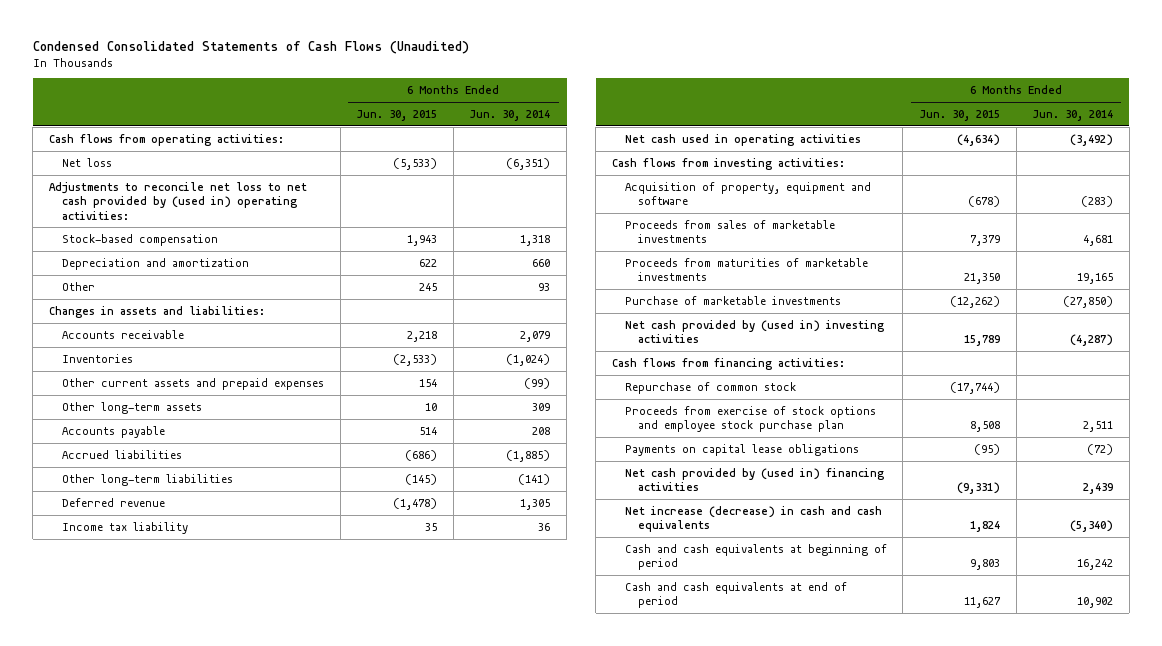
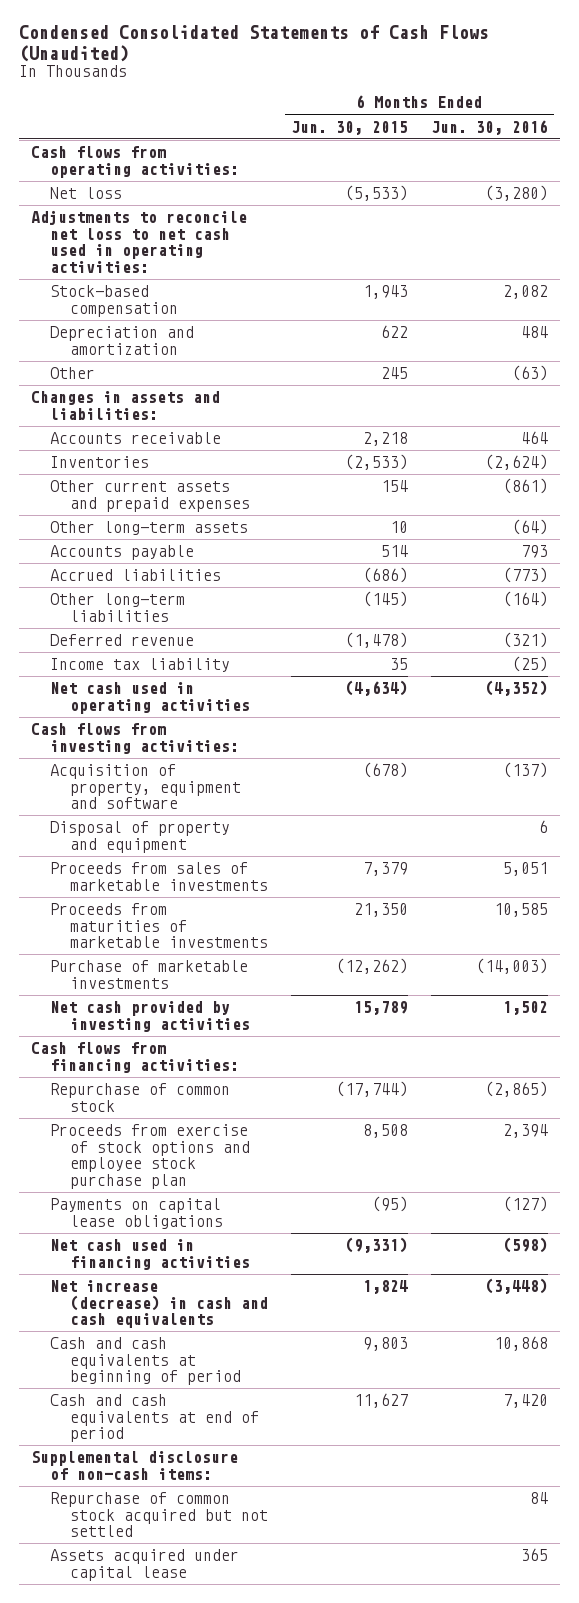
- | 6 Months Ended Jun. 30, 2015 | 6 Months Ended Jun. 30, 2014
+ | 6 Months Ended Jun. 30, 2015 | 6 Months Ended Jun. 30, 2016
- Adjustments to reconcile net loss to net cash provided by (used in) operating activities:
+ Adjustments to reconcile net loss to net cash used in operating activities:
+ Disposal of property and equipment | | 6
- Net cash provided by (used in) investing activities | 15,789 | (4,287)
+ Net cash provided by investing activities | 15,789 | 1,502
- Net cash provided by (used in) financing activities | (9,331) | 2,439
+ Net cash used in financing activities | (9,331) | (598)
+ Supplemental disclosure of non-cash items:
+ Repurchase of common stock acquired but not settled | | 84
+ Assets acquired under capital lease | | 365

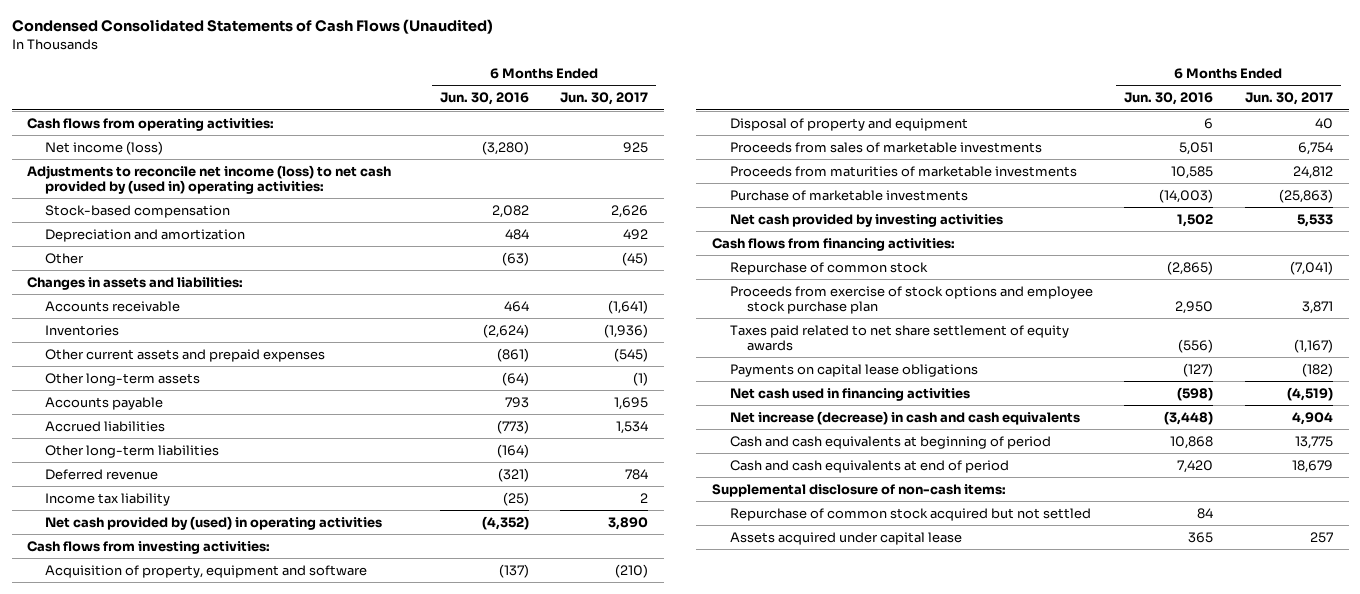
- | 6 Months Ended Jun. 30, 2015 | 6 Months Ended Jun. 30, 2016
+ | 6 Months Ended Jun. 30, 2016 | 6 Months Ended Jun. 30, 2017
- Net loss | (5,533) | (3,280)
- Adjustments to reconcile net loss to net cash used in operating activities:
+ Net income (loss) | (3,280) | 925
+ Adjustments to reconcile net income (loss) to net cash provided by (used in) operating activities:
- Net cash used in operating activities | (4,634) | (4,352)
+ Net cash provided by (used) in operating activities | (4,352) | 3,890
- Proceeds from exercise of stock options and employee stock purchase plan | 8,508 | 2,394
+ Proceeds from exercise of stock options and employee stock purchase plan | 2,950 | 3,871
+ Taxes paid related to net share settlement of equity awards | (556) | (1,167)

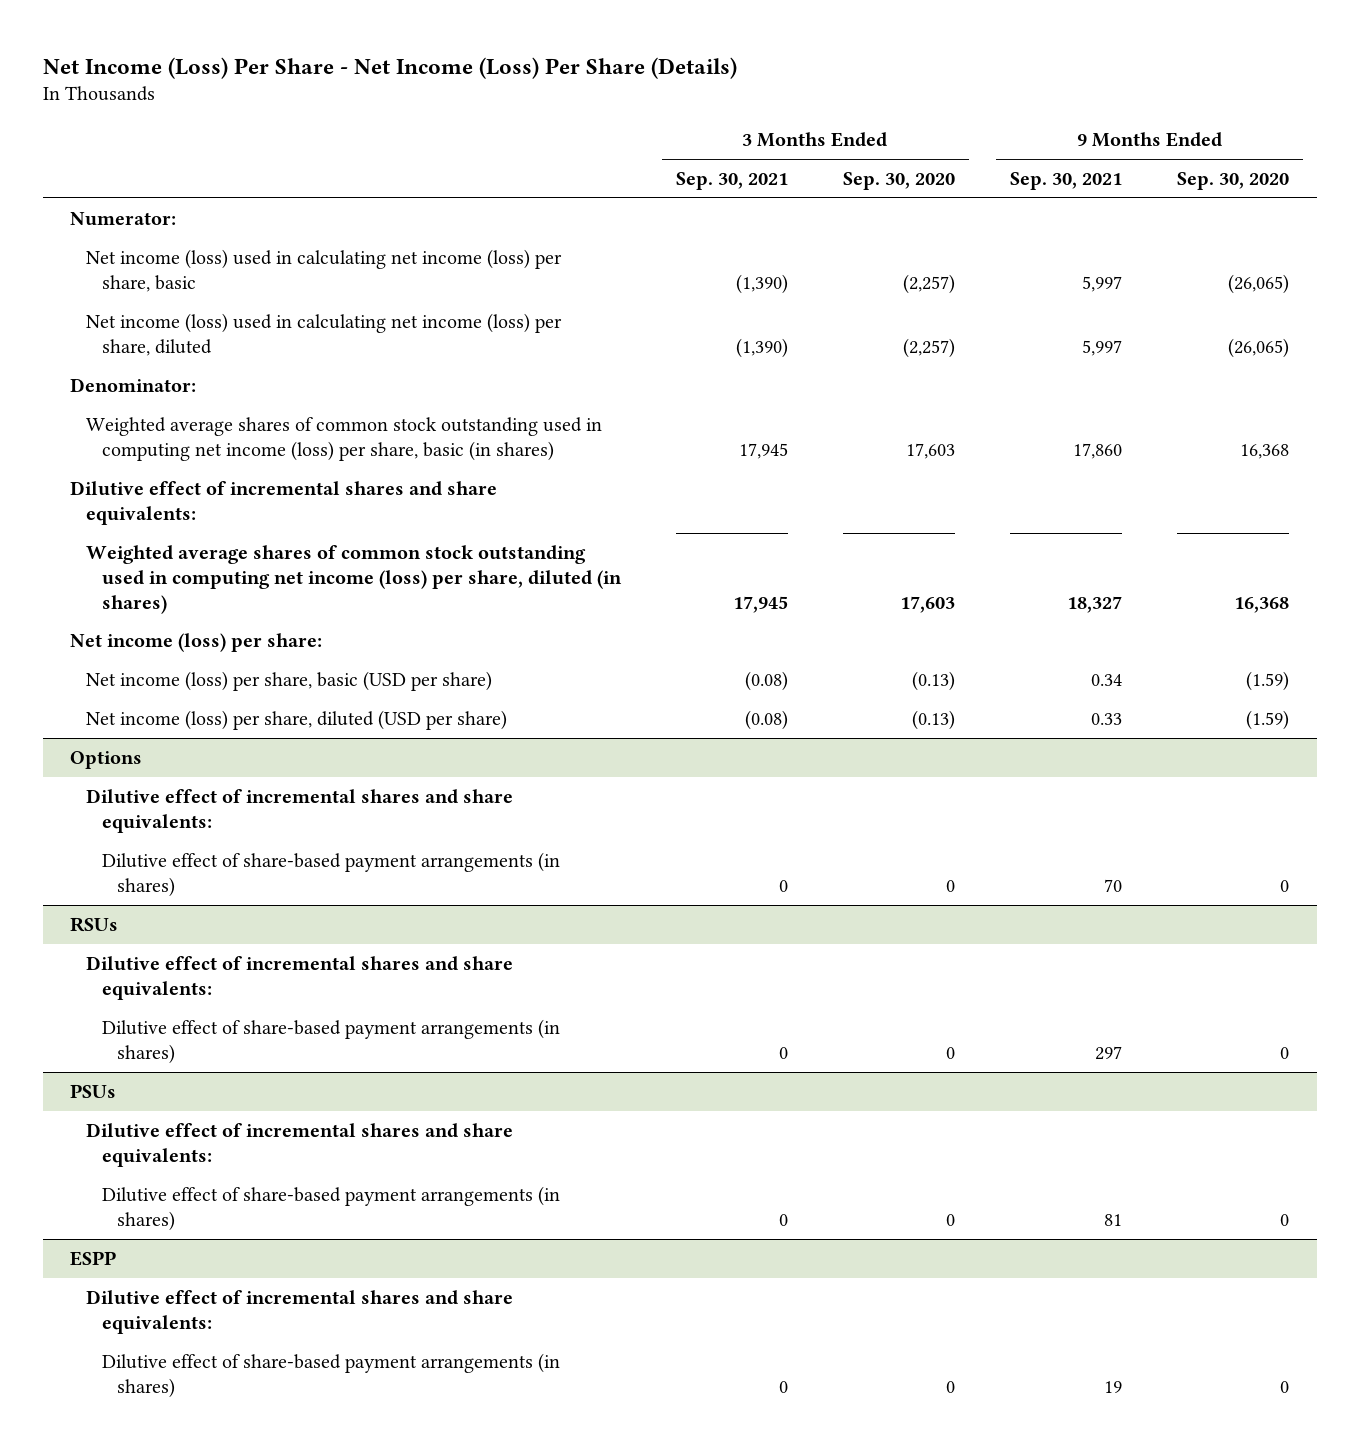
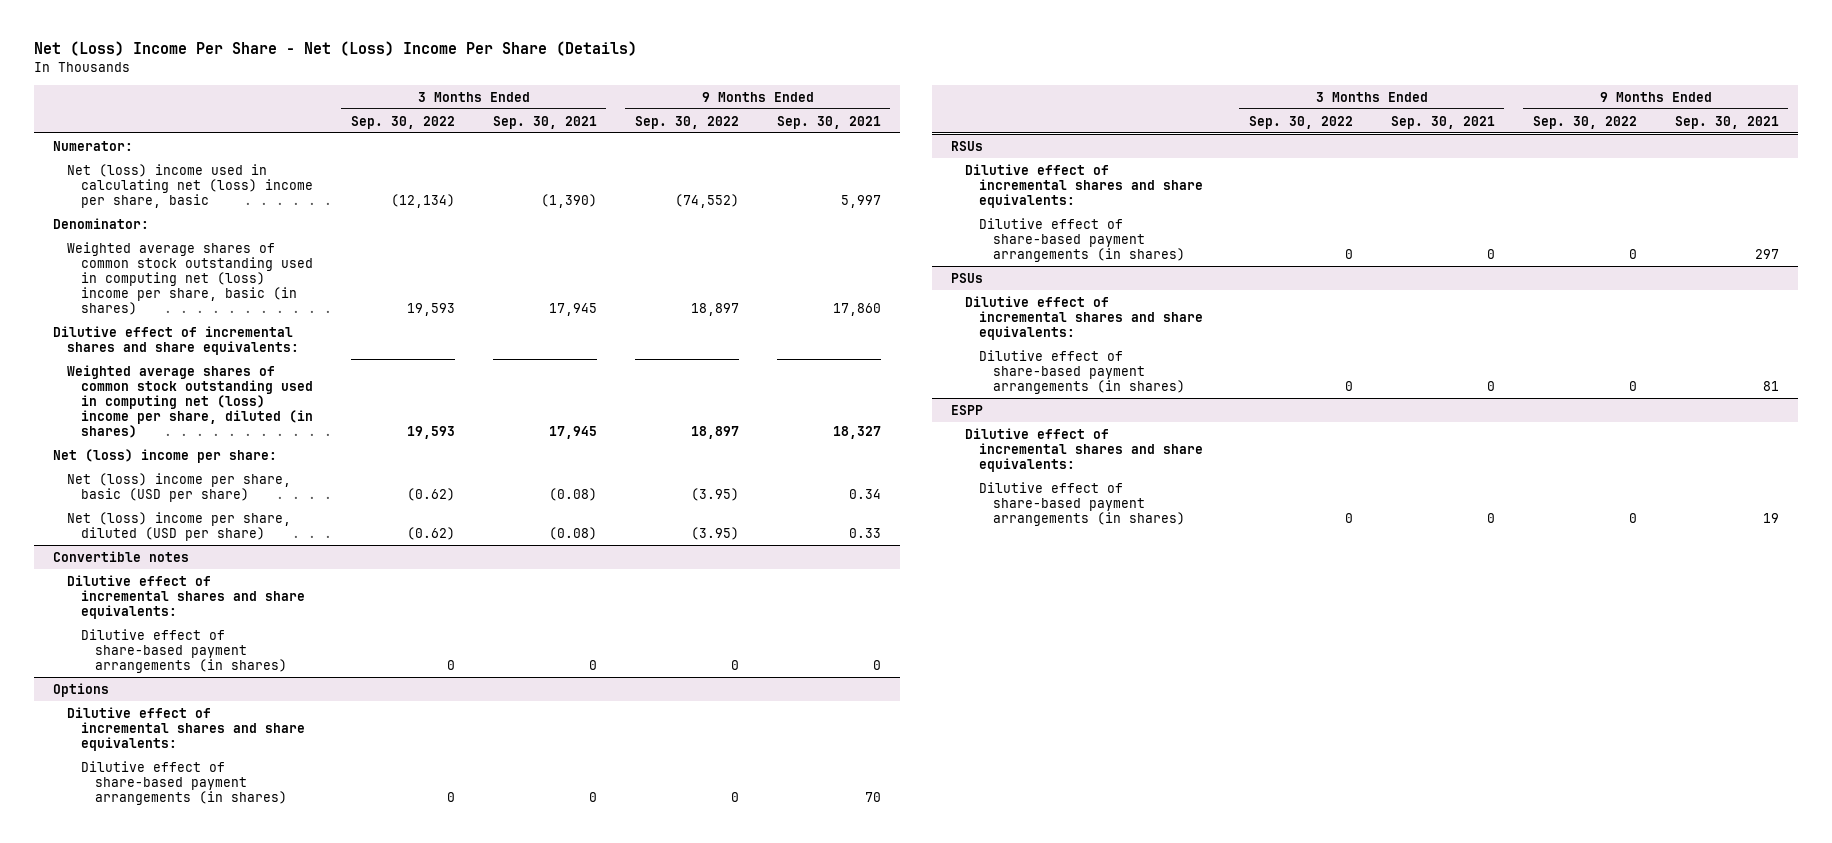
- Net Income (Loss) Per Share - Net Income (Loss) Per Share (Details)
+ Net (Loss) Income Per Share - Net (Loss) Income Per Share (Details)
- | 3 Months Ended Sep. 30, 2021 | 3 Months Ended Sep. 30, 2020 | 9 Months Ended Sep. 30, 2021 | 9 Months Ended Sep. 30, 2020
+ | 3 Months Ended Sep. 30, 2022 | 3 Months Ended Sep. 30, 2021 | 9 Months Ended Sep. 30, 2022 | 9 Months Ended Sep. 30, 2021
- Net income (loss) used in calculating net income (loss) per share, basic | (1,390) | (2,257) | 5,997 | (26,065)
- Net income (loss) used in calculating net income (loss) per share, diluted | (1,390) | (2,257) | 5,997 | (26,065)
+ Net (loss) income used in calculating net (loss) income per share, basic | (12,134) | (1,390) | (74,552) | 5,997
- Weighted average shares of common stock outstanding used in computing net income (loss) per share, basic (in shares) | 17,945 | 17,603 | 17,860 | 16,368
+ Weighted average shares of common stock outstanding used in computing net (loss) income per share, basic (in shares) | 19,593 | 17,945 | 18,897 | 17,860
- Weighted average shares of common stock outstanding used in computing net income (loss) per share, diluted (in shares) | 17,945 | 17,603 | 18,327 | 16,368
- Net income (loss) per share:
- Net income (loss) per share, basic (USD per share) | (0.08) | (0.13) | 0.34 | (1.59)
- Net income (loss) per share, diluted (USD per share) | (0.08) | (0.13) | 0.33 | (1.59)
+ Weighted average shares of common stock outstanding used in computing net (loss) income per share, diluted (in shares) | 19,593 | 17,945 | 18,897 | 18,327
+ Net (loss) income per share:
+ Net (loss) income per share, basic (USD per share) | (0.62) | (0.08) | (3.95) | 0.34
+ Net (loss) income per share, diluted (USD per share) | (0.62) | (0.08) | (3.95) | 0.33
+ Convertible notes
+ Dilutive effect of incremental shares and share equivalents:
+ Dilutive effect of share-based payment arrangements (in shares) | 0 | 0 | 0 | 0

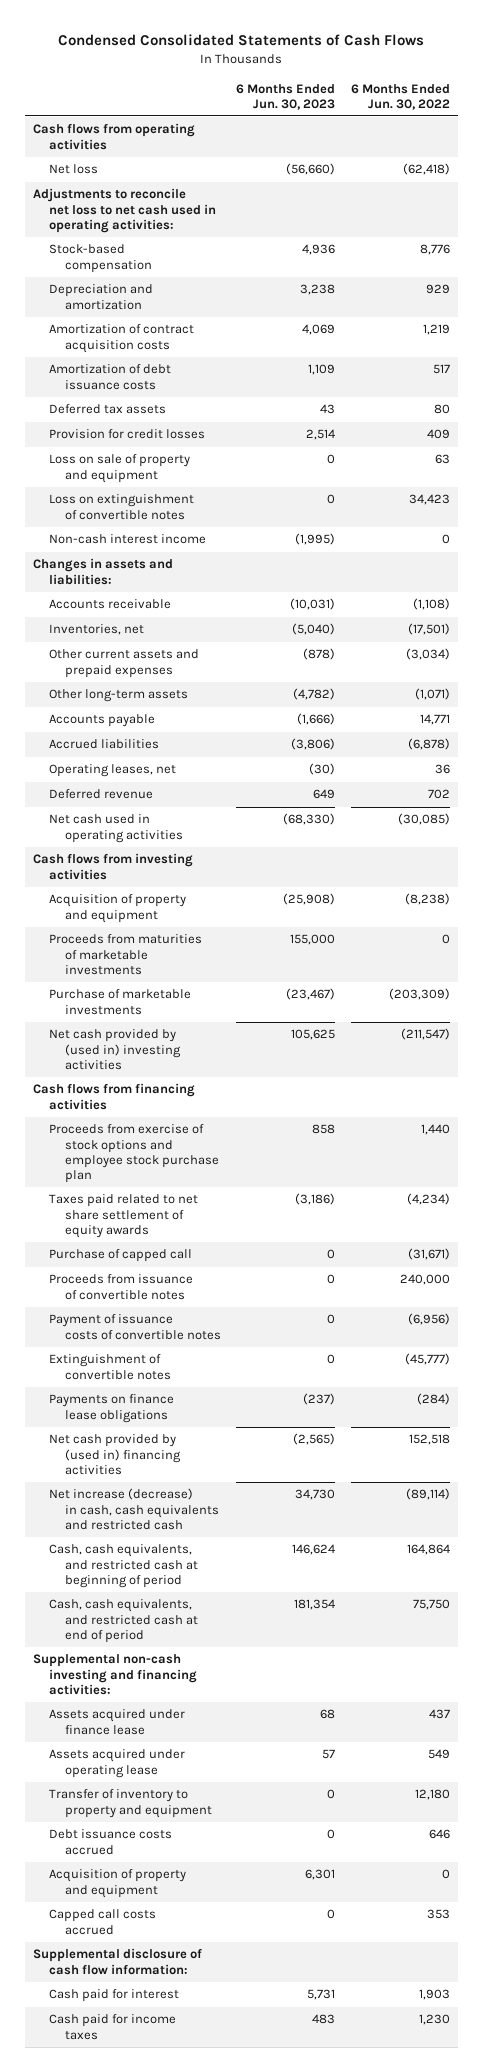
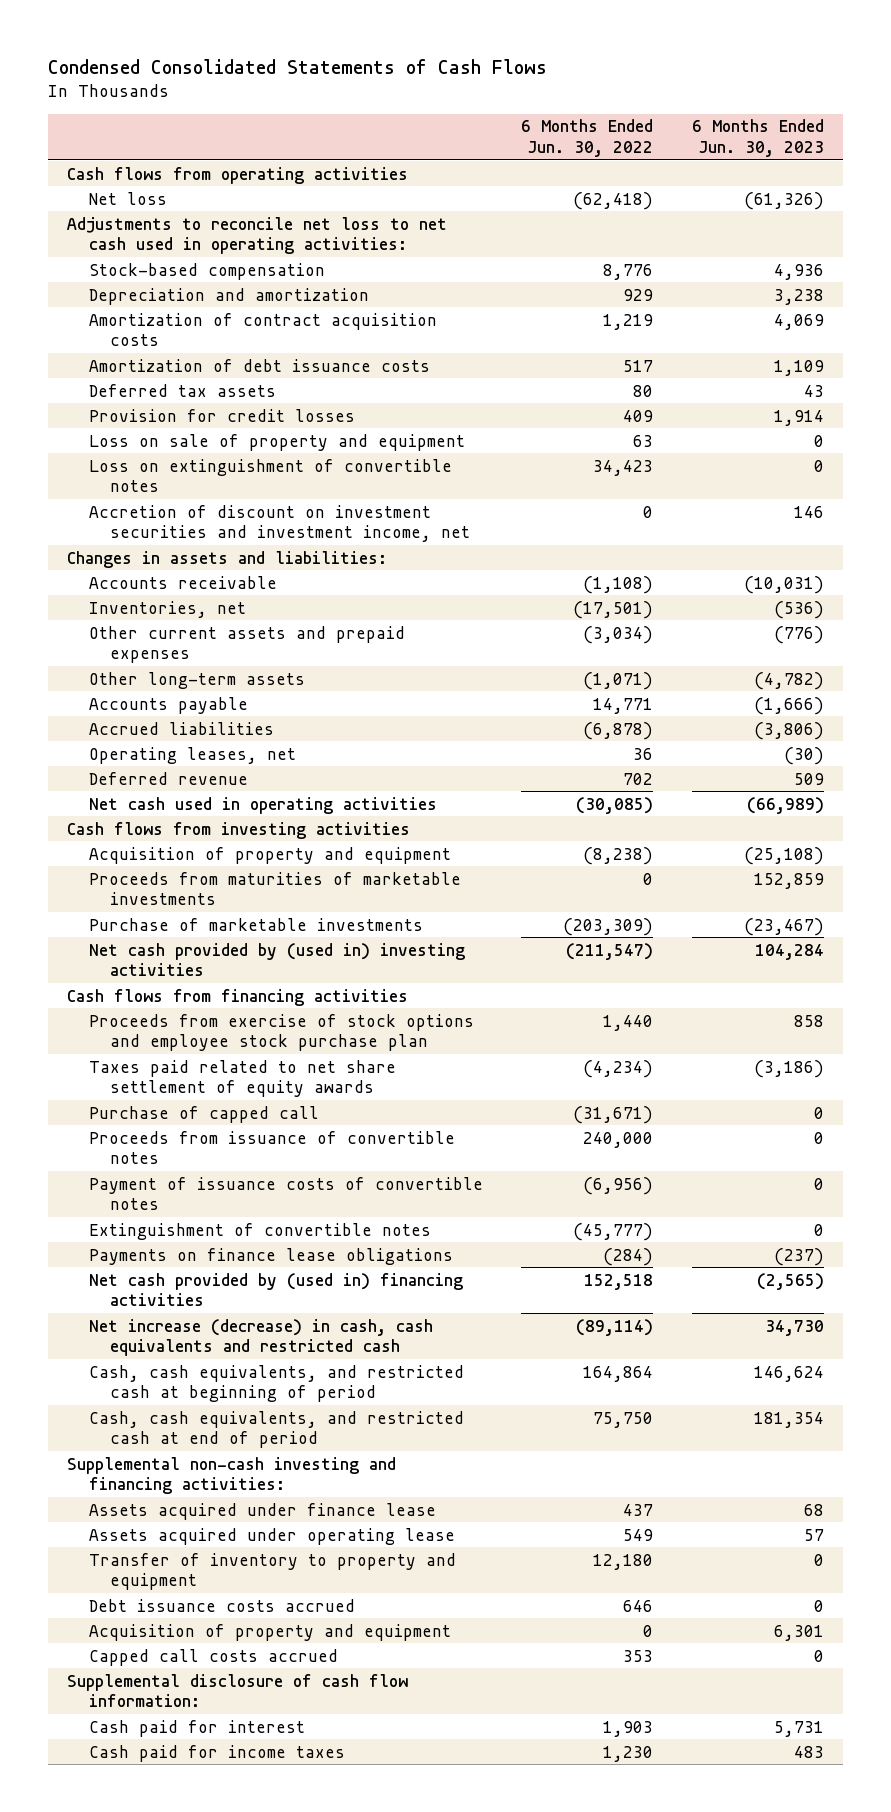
- | 6 Months Ended Jun. 30, 2023 | 6 Months Ended Jun. 30, 2022
+ | 6 Months Ended Jun. 30, 2022 | 6 Months Ended Jun. 30, 2023
- Net loss | (56,660) | (62,418)
+ Net loss | (62,418) | (61,326)
- Provision for credit losses | 2,514 | 409
+ Provision for credit losses | 409 | 1,914
- Non-cash interest income | (1,995) | 0
+ Accretion of discount on investment securities and investment income, net | 0 | 146
- Inventories, net | (5,040) | (17,501)
- Other current assets and prepaid expenses | (878) | (3,034)
+ Inventories, net | (17,501) | (536)
+ Other current assets and prepaid expenses | (3,034) | (776)
- Deferred revenue | 649 | 702
- Net cash used in operating activities | (68,330) | (30,085)
+ Deferred revenue | 702 | 509
+ Net cash used in operating activities | (30,085) | (66,989)
- Acquisition of property and equipment | (25,908) | (8,238)
- Proceeds from maturities of marketable investments | 155,000 | 0
+ Acquisition of property and equipment | (8,238) | (25,108)
+ Proceeds from maturities of marketable investments | 0 | 152,859
- Net cash provided by (used in) investing activities | 105,625 | (211,547)
+ Net cash provided by (used in) investing activities | (211,547) | 104,284

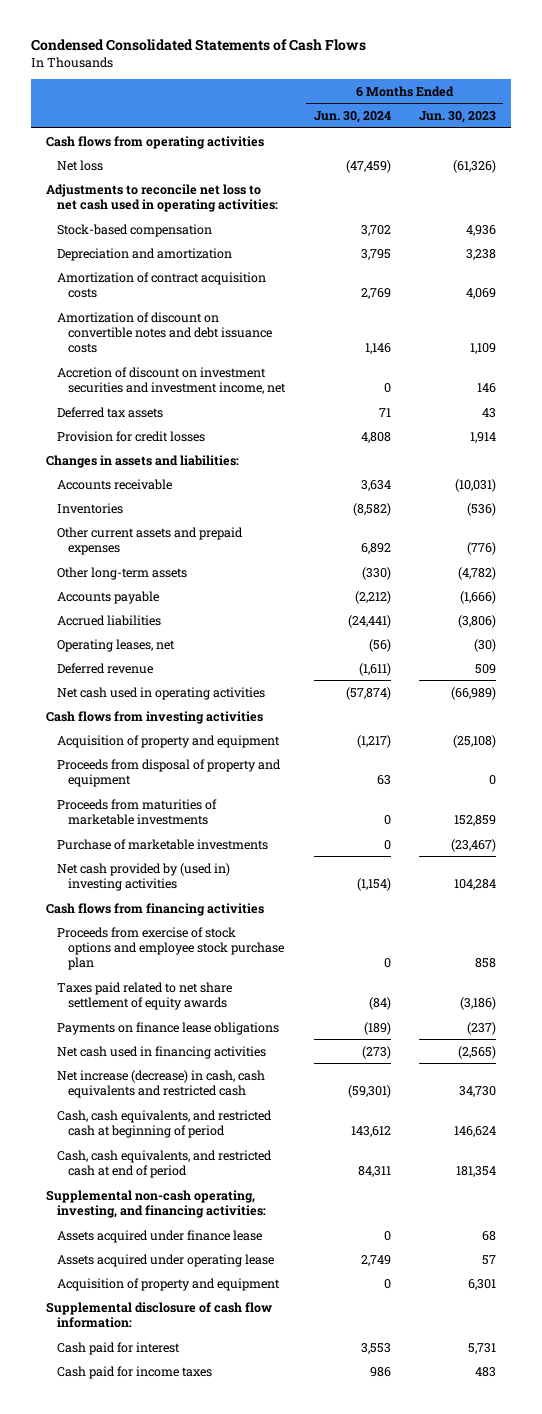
- | 6 Months Ended Jun. 30, 2022 | 6 Months Ended Jun. 30, 2023
+ | 6 Months Ended Jun. 30, 2024 | 6 Months Ended Jun. 30, 2023
- Amortization of debt issuance costs | 517 | 1,109
+ Amortization of discount on convertible notes and debt issuance costs | 1,146 | 1,109
moved up: Accretion of discount on investment securities and investment income, net | 0 | 146
- Loss on sale of property and equipment | 63 | 0
- Loss on extinguishment of convertible notes | 34,423 | 0
- Inventories, net | (17,501) | (536)
+ Inventories | (8,582) | (536)
+ Proceeds from disposal of property and equipment | 63 | 0
- Purchase of capped call | (31,671) | 0
- Proceeds from issuance of convertible notes | 240,000 | 0
- Payment of issuance costs of convertible notes | (6,956) | 0
- Extinguishment of convertible notes | (45,777) | 0
- Net cash provided by (used in) financing activities | 152,518 | (2,565)
+ Net cash used in financing activities | (273) | (2,565)
- Supplemental non-cash investing and financing activities:
+ Supplemental non-cash operating, investing, and financing activities:
- Transfer of inventory to property and equipment | 12,180 | 0
- Debt issuance costs accrued | 646 | 0
- Capped call costs accrued | 353 | 0

